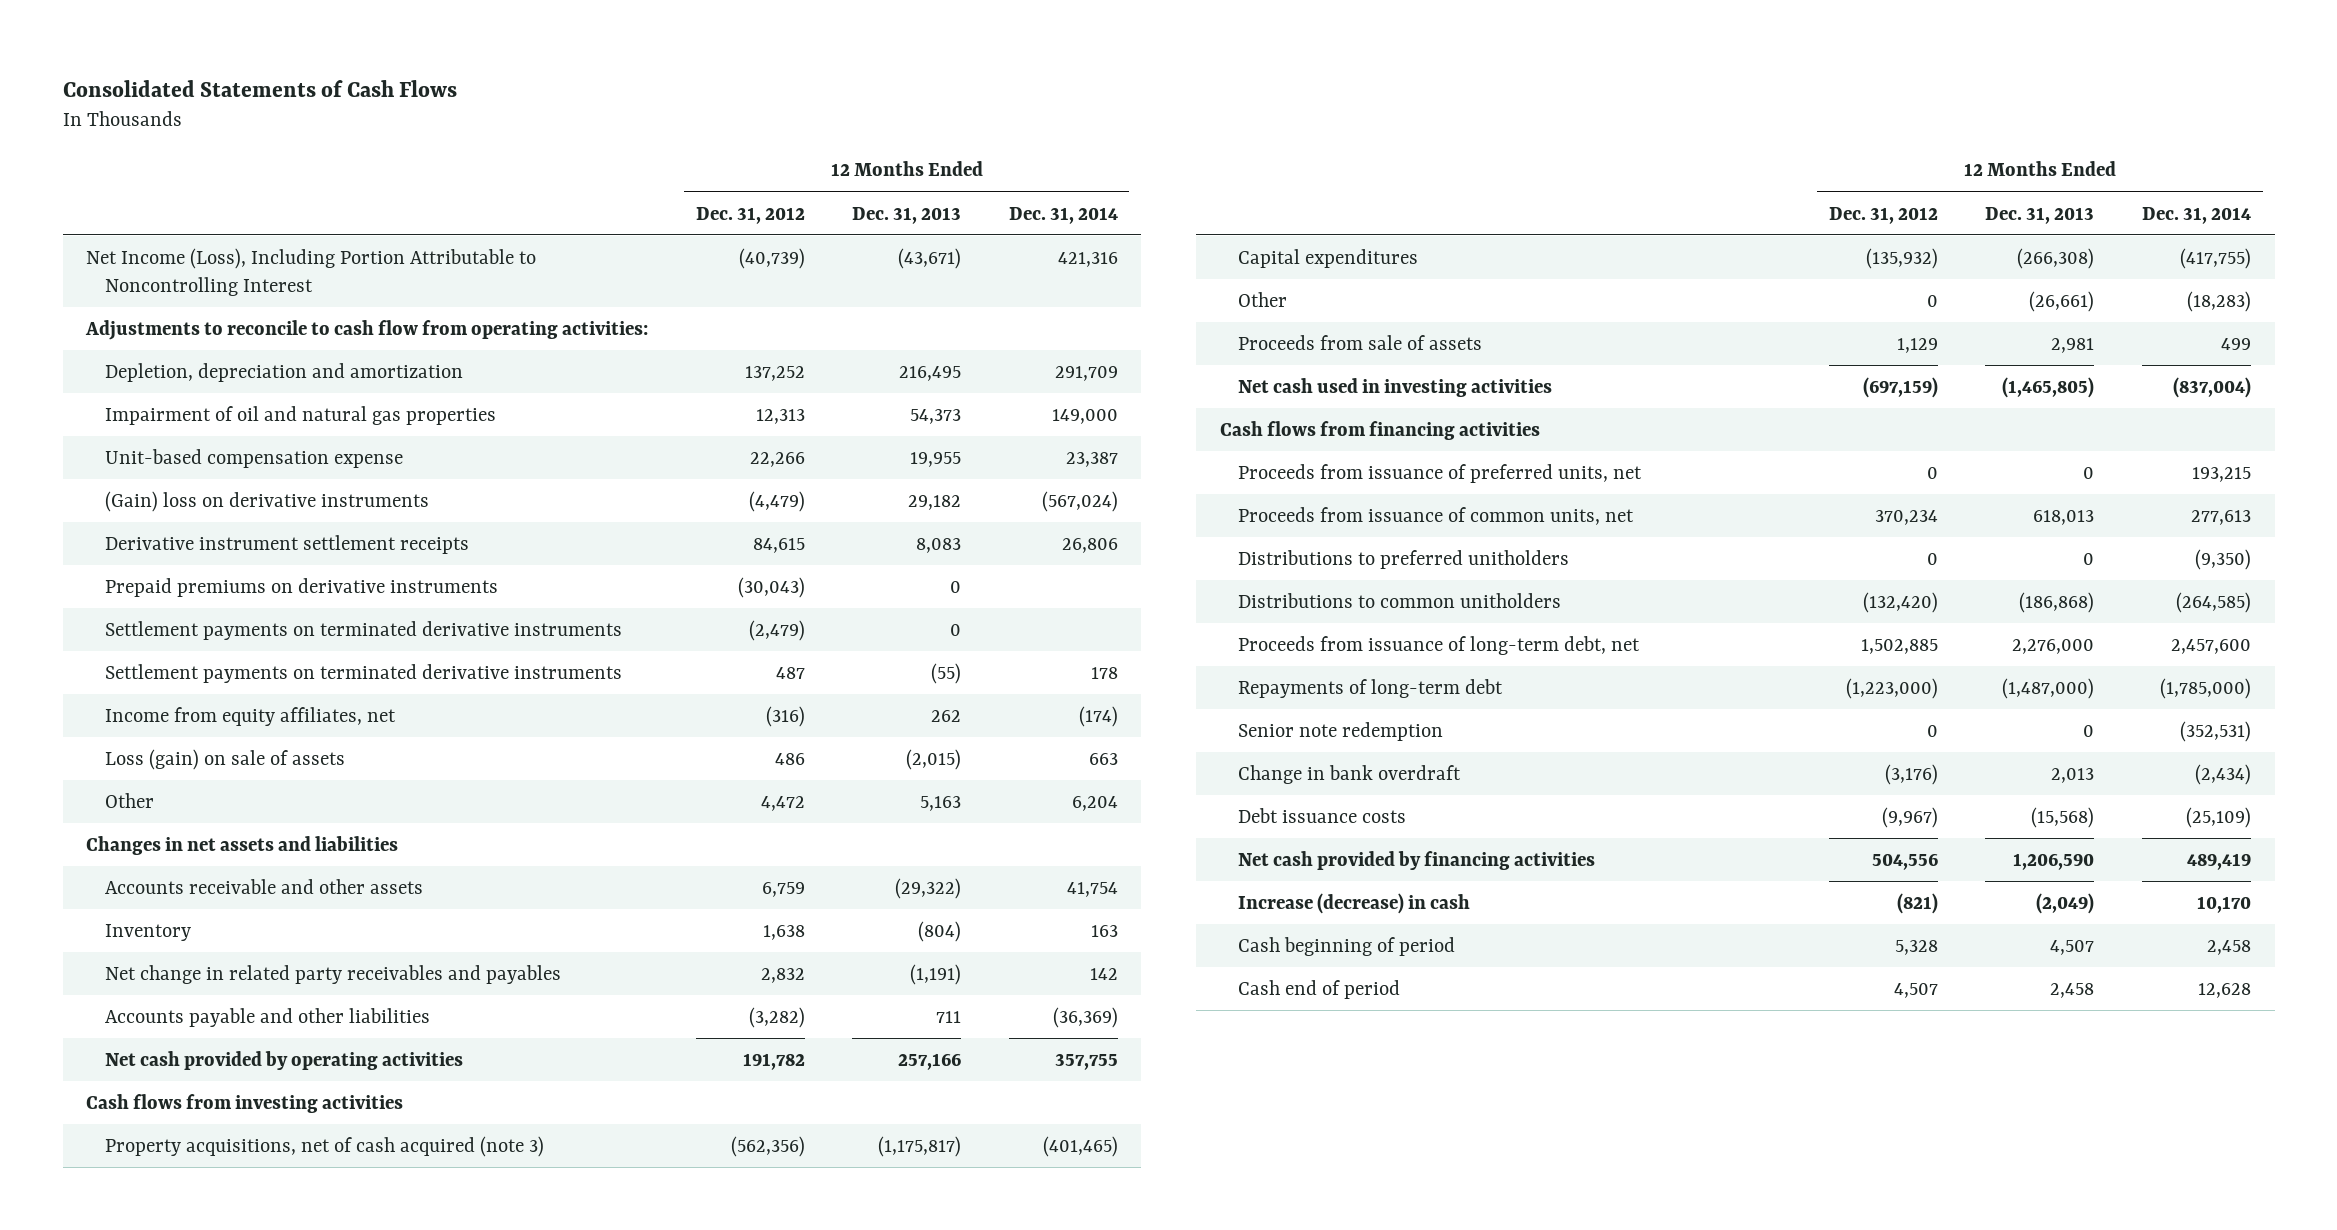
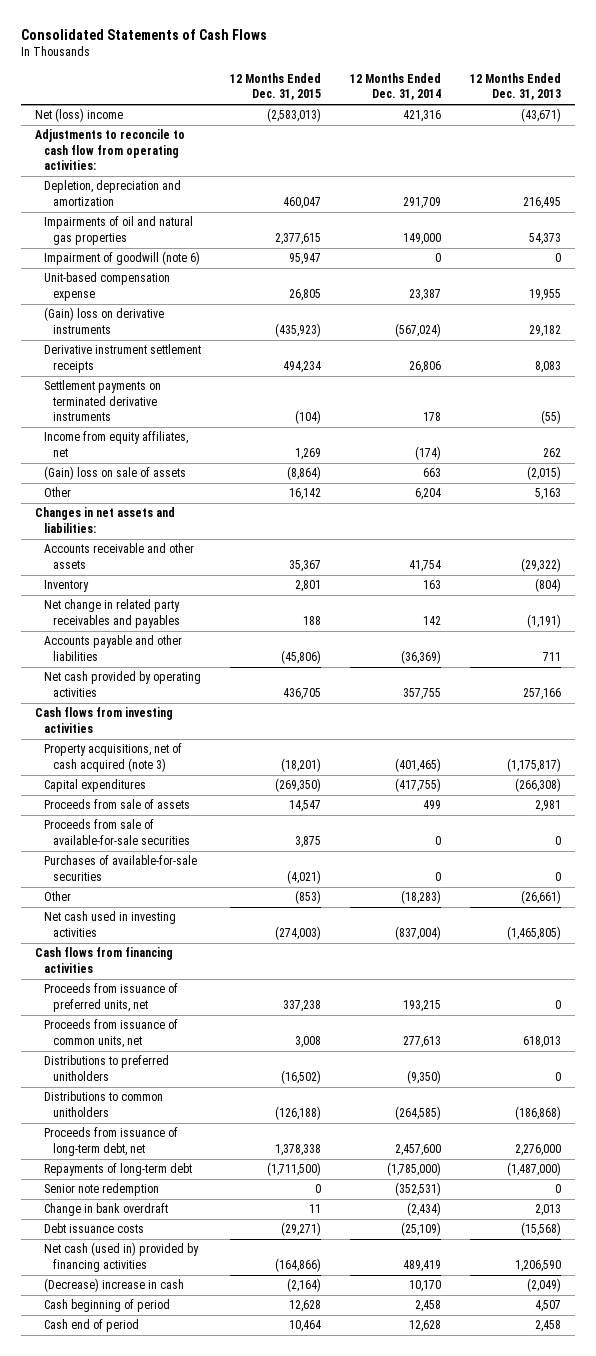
- | 12 Months Ended Dec. 31, 2012 | 12 Months Ended Dec. 31, 2013 | 12 Months Ended Dec. 31, 2014
+ | 12 Months Ended Dec. 31, 2015 | 12 Months Ended Dec. 31, 2014 | 12 Months Ended Dec. 31, 2013
- Net Income (Loss), Including Portion Attributable to Noncontrolling Interest | (40,739) | (43,671) | 421,316
+ Net (loss) income | (2,583,013) | 421,316 | (43,671)
- Impairment of oil and natural gas properties | 12,313 | 54,373 | 149,000
+ Impairments of oil and natural gas properties | 2,377,615 | 149,000 | 54,373
+ Impairment of goodwill (note 6) | 95,947 | 0 | 0
- Prepaid premiums on derivative instruments | (30,043) | 0 |
- Settlement payments on terminated derivative instruments | (2,479) | 0 |
- Loss (gain) on sale of assets | 486 | (2,015) | 663
+ (Gain) loss on sale of assets | (8,864) | 663 | (2,015)
- Changes in net assets and liabilities
+ Changes in net assets and liabilities:
+ Proceeds from sale of available-for-sale securities | 3,875 | 0 | 0
+ Purchases of available-for-sale securities | (4,021) | 0 | 0
moved down: Other | (853) | (18,283) | (26,661)
- Net cash provided by financing activities | 504,556 | 1,206,590 | 489,419
- Increase (decrease) in cash | (821) | (2,049) | 10,170
+ Net cash (used in) provided by financing activities | (164,866) | 489,419 | 1,206,590
+ (Decrease) increase in cash | (2,164) | 10,170 | (2,049)

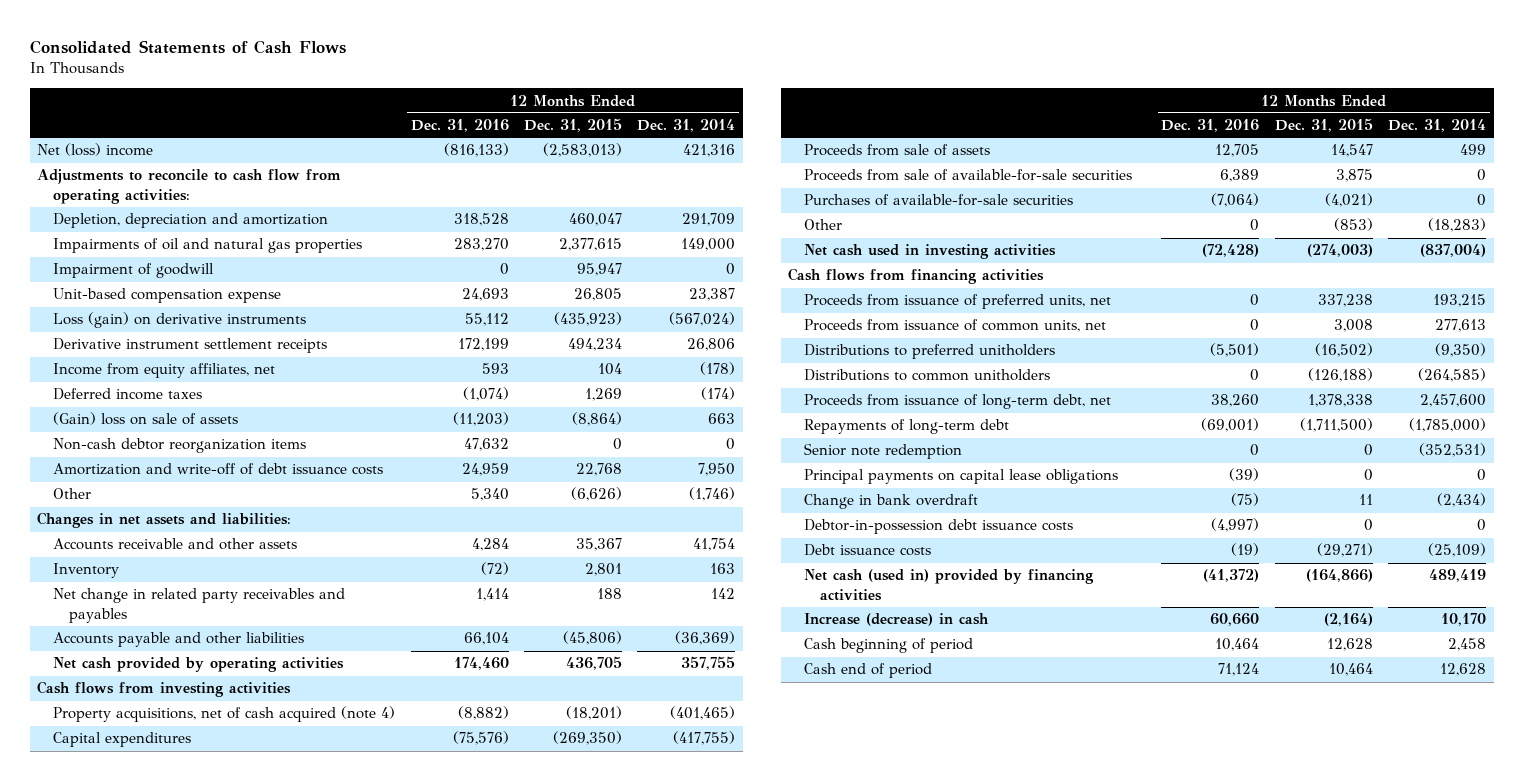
- | 12 Months Ended Dec. 31, 2015 | 12 Months Ended Dec. 31, 2014 | 12 Months Ended Dec. 31, 2013
+ | 12 Months Ended Dec. 31, 2016 | 12 Months Ended Dec. 31, 2015 | 12 Months Ended Dec. 31, 2014
- Impairment of goodwill (note 6) | 95,947 | 0 | 0
+ Impairment of goodwill | 0 | 95,947 | 0
- (Gain) loss on derivative instruments | (435,923) | (567,024) | 29,182
+ Loss (gain) on derivative instruments | 55,112 | (435,923) | (567,024)
- Settlement payments on terminated derivative instruments | (104) | 178 | (55)
- Income from equity affiliates, net | 1,269 | (174) | 262
+ Income from equity affiliates, net | 593 | 104 | (178)
+ Deferred income taxes | (1,074) | 1,269 | (174)
- Other | 16,142 | 6,204 | 5,163
+ Non-cash debtor reorganization items | 47,632 | 0 | 0
+ Amortization and write-off of debt issuance costs | 24,959 | 22,768 | 7,950
+ Other | 5,340 | (6,626) | (1,746)
- Property acquisitions, net of cash acquired (note 3) | (18,201) | (401,465) | (1,175,817)
+ Property acquisitions, net of cash acquired (note 4) | (8,882) | (18,201) | (401,465)
+ Principal payments on capital lease obligations | (39) | 0 | 0
+ Debtor-in-possession debt issuance costs | (4,997) | 0 | 0
- (Decrease) increase in cash | (2,164) | 10,170 | (2,049)
+ Increase (decrease) in cash | 60,660 | (2,164) | 10,170

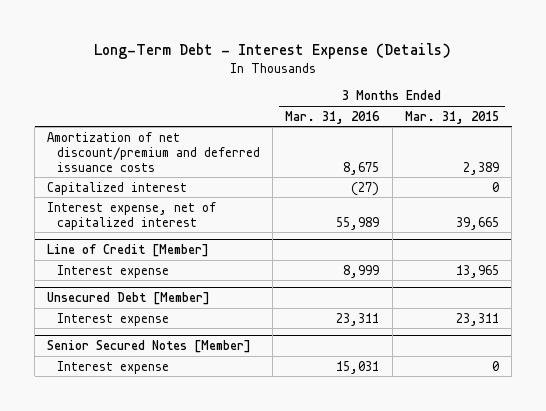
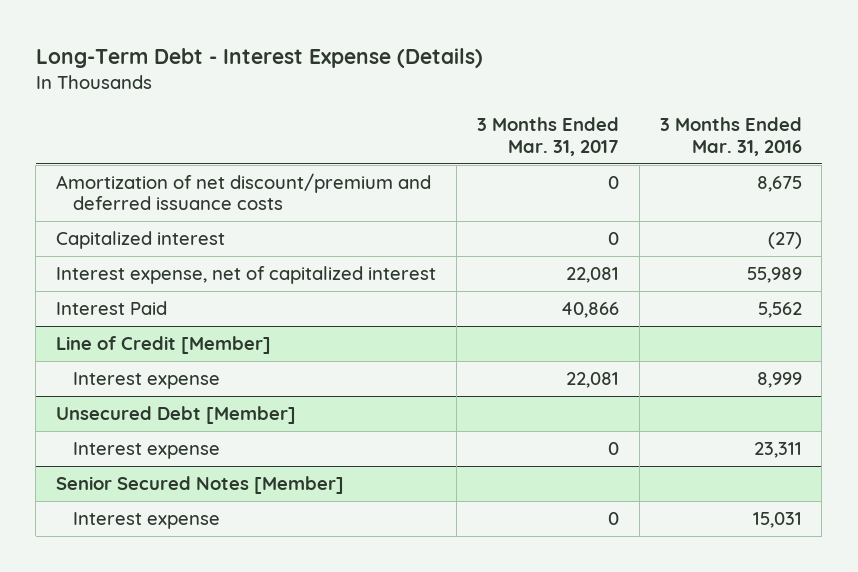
- | 3 Months Ended Mar. 31, 2016 | 3 Months Ended Mar. 31, 2015
+ | 3 Months Ended Mar. 31, 2017 | 3 Months Ended Mar. 31, 2016
+ Interest Paid | 40,866 | 5,562

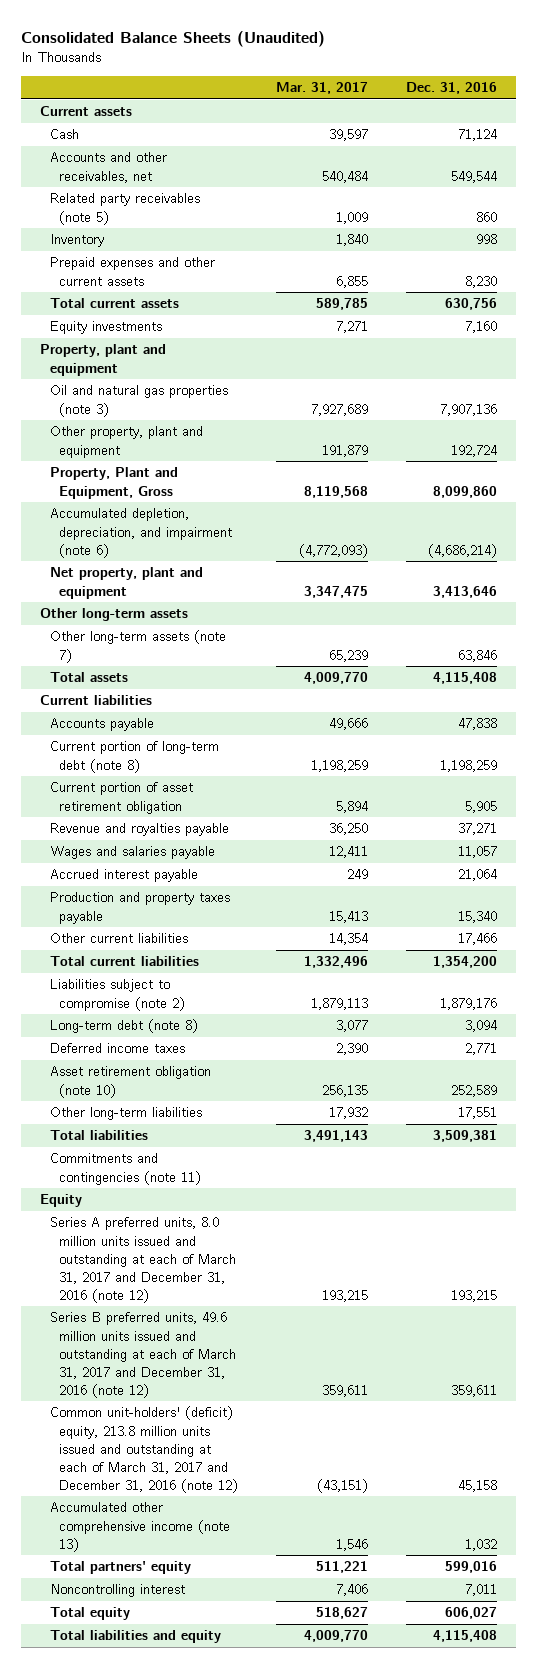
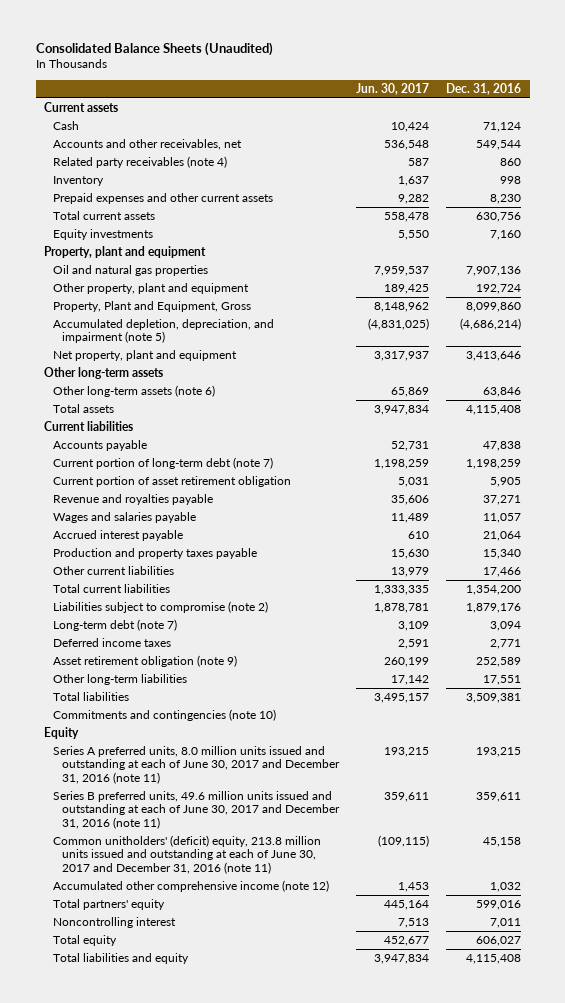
- | Mar. 31, 2017 | Dec. 31, 2016
+ | Jun. 30, 2017 | Dec. 31, 2016
- Related party receivables (note 5) | 1,009 | 860
+ Related party receivables (note 4) | 587 | 860
- Oil and natural gas properties (note 3) | 7,927,689 | 7,907,136
+ Oil and natural gas properties | 7,959,537 | 7,907,136
- Accumulated depletion, depreciation, and impairment (note 6) | (4,772,093) | (4,686,214)
+ Accumulated depletion, depreciation, and impairment (note 5) | (4,831,025) | (4,686,214)
- Other long-term assets (note 7) | 65,239 | 63,846
+ Other long-term assets (note 6) | 65,869 | 63,846
- Current portion of long-term debt (note 8) | 1,198,259 | 1,198,259
+ Current portion of long-term debt (note 7) | 1,198,259 | 1,198,259
- Long-term debt (note 8) | 3,077 | 3,094
+ Long-term debt (note 7) | 3,109 | 3,094
- Asset retirement obligation (note 10) | 256,135 | 252,589
+ Asset retirement obligation (note 9) | 260,199 | 252,589
- Commitments and contingencies (note 11)
+ Commitments and contingencies (note 10)
- Series A preferred units, 8.0 million units issued and outstanding at each of March 31, 2017 and December 31, 2016 (note 12) | 193,215 | 193,215
- Series B preferred units, 49.6 million units issued and outstanding at each of March 31, 2017 and December 31, 2016 (note 12) | 359,611 | 359,611
- Common unit-holders' (deficit) equity, 213.8 million units issued and outstanding at each of March 31, 2017 and December 31, 2016 (note 12) | (43,151) | 45,158
- Accumulated other comprehensive income (note 13) | 1,546 | 1,032
+ Series A preferred units, 8.0 million units issued and outstanding at each of June 30, 2017 and December 31, 2016 (note 11) | 193,215 | 193,215
+ Series B preferred units, 49.6 million units issued and outstanding at each of June 30, 2017 and December 31, 2016 (note 11) | 359,611 | 359,611
+ Common unitholders' (deficit) equity, 213.8 million units issued and outstanding at each of June 30, 2017 and December 31, 2016 (note 11) | (109,115) | 45,158
+ Accumulated other comprehensive income (note 12) | 1,453 | 1,032

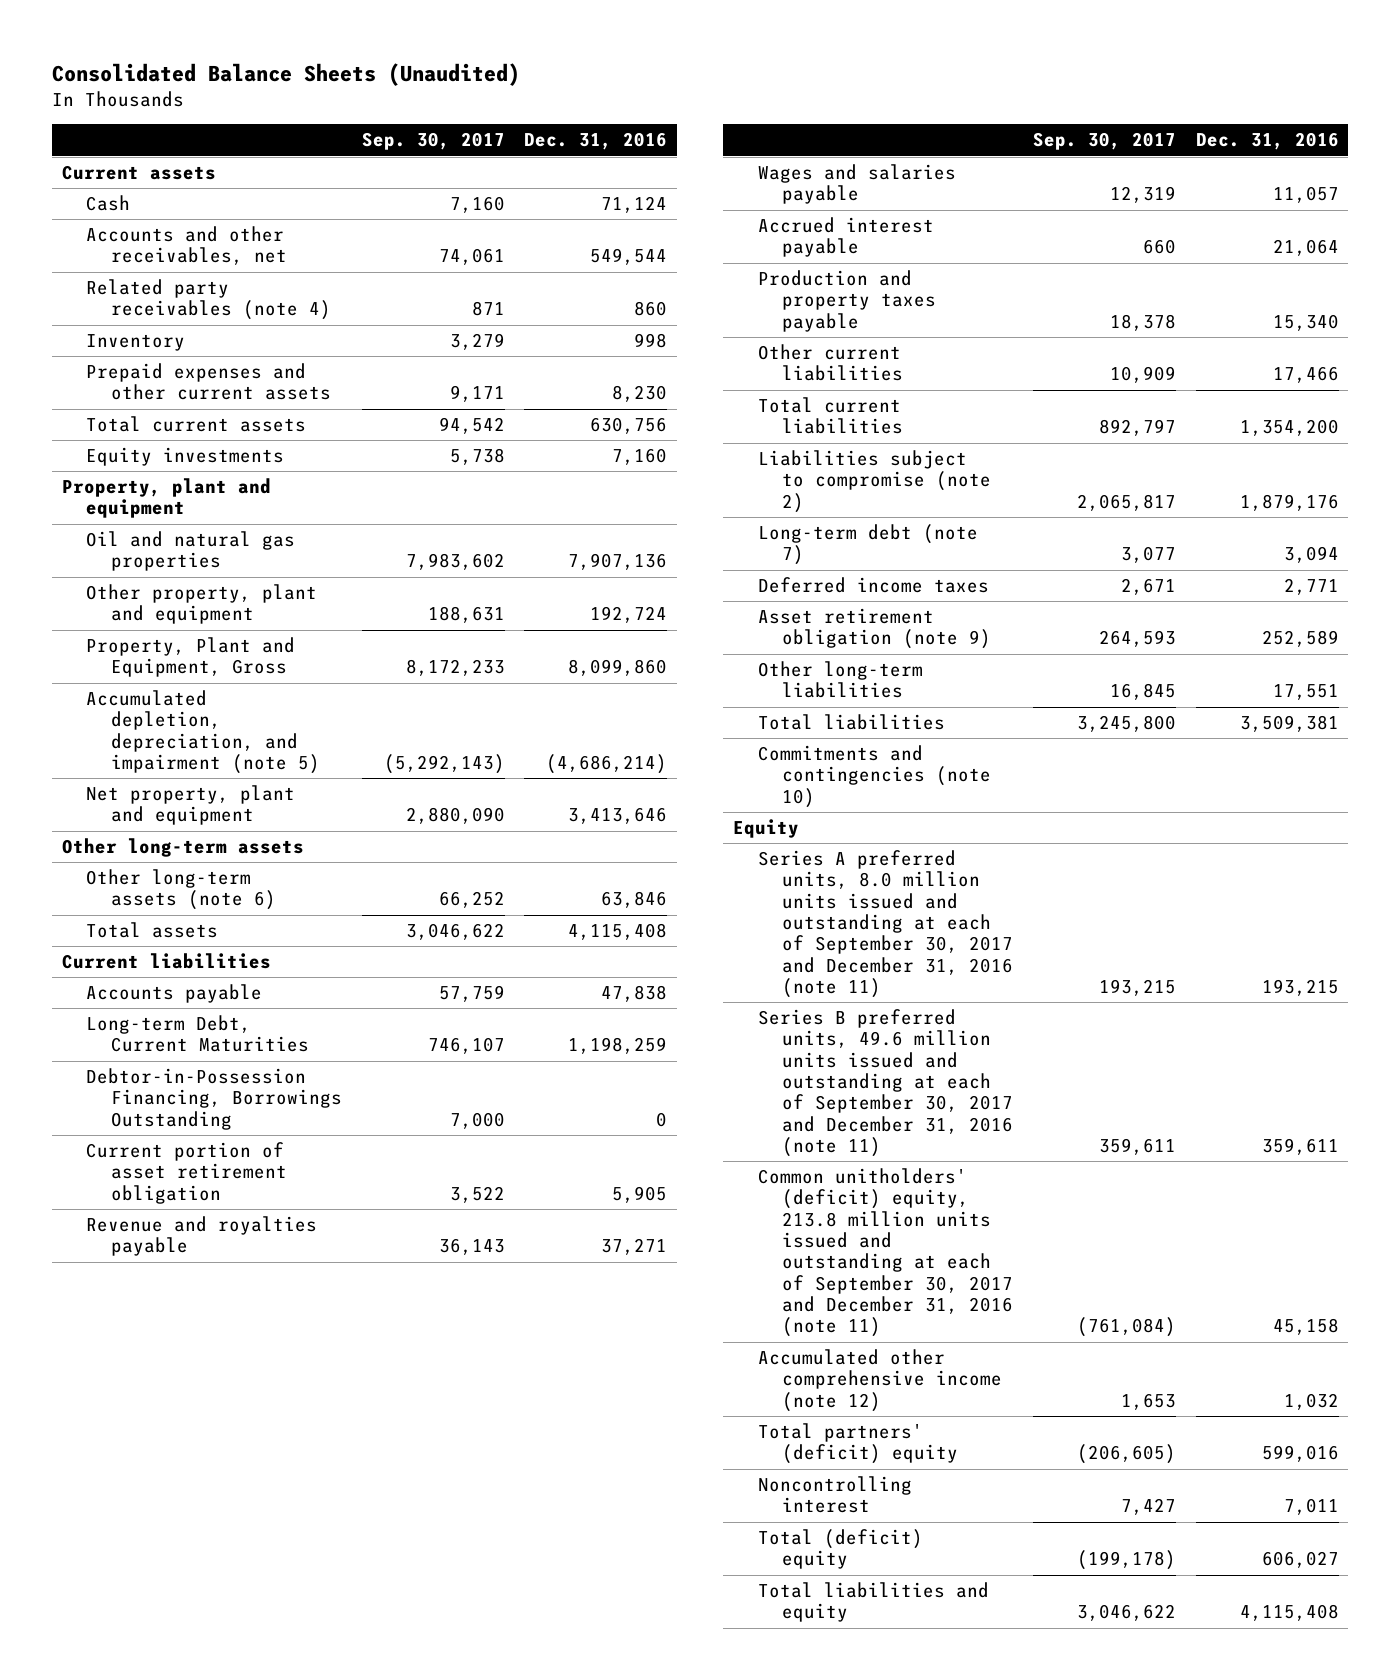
- | Jun. 30, 2017 | Dec. 31, 2016
+ | Sep. 30, 2017 | Dec. 31, 2016
- Current portion of long-term debt (note 7) | 1,198,259 | 1,198,259
+ Long-term Debt, Current Maturities | 746,107 | 1,198,259
+ Debtor-in-Possession Financing, Borrowings Outstanding | 7,000 | 0
- Series A preferred units, 8.0 million units issued and outstanding at each of June 30, 2017 and December 31, 2016 (note 11) | 193,215 | 193,215
- Series B preferred units, 49.6 million units issued and outstanding at each of June 30, 2017 and December 31, 2016 (note 11) | 359,611 | 359,611
- Common unitholders' (deficit) equity, 213.8 million units issued and outstanding at each of June 30, 2017 and December 31, 2016 (note 11) | (109,115) | 45,158
+ Series A preferred units, 8.0 million units issued and outstanding at each of September 30, 2017 and December 31, 2016 (note 11) | 193,215 | 193,215
+ Series B preferred units, 49.6 million units issued and outstanding at each of September 30, 2017 and December 31, 2016 (note 11) | 359,611 | 359,611
+ Common unitholders' (deficit) equity, 213.8 million units issued and outstanding at each of September 30, 2017 and December 31, 2016 (note 11) | (761,084) | 45,158
- Total partners' equity | 445,164 | 599,016
+ Total partners' (deficit) equity | (206,605) | 599,016
- Total equity | 452,677 | 606,027
+ Total (deficit) equity | (199,178) | 606,027

